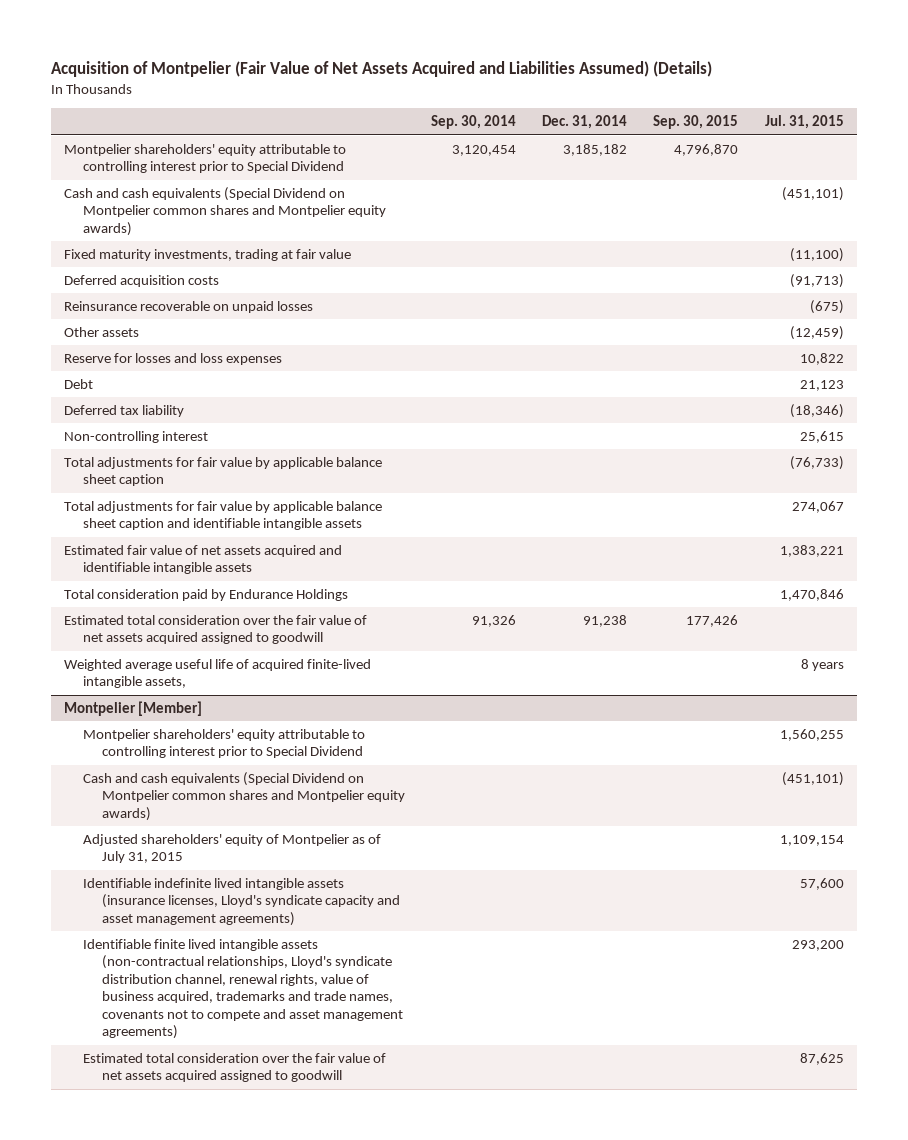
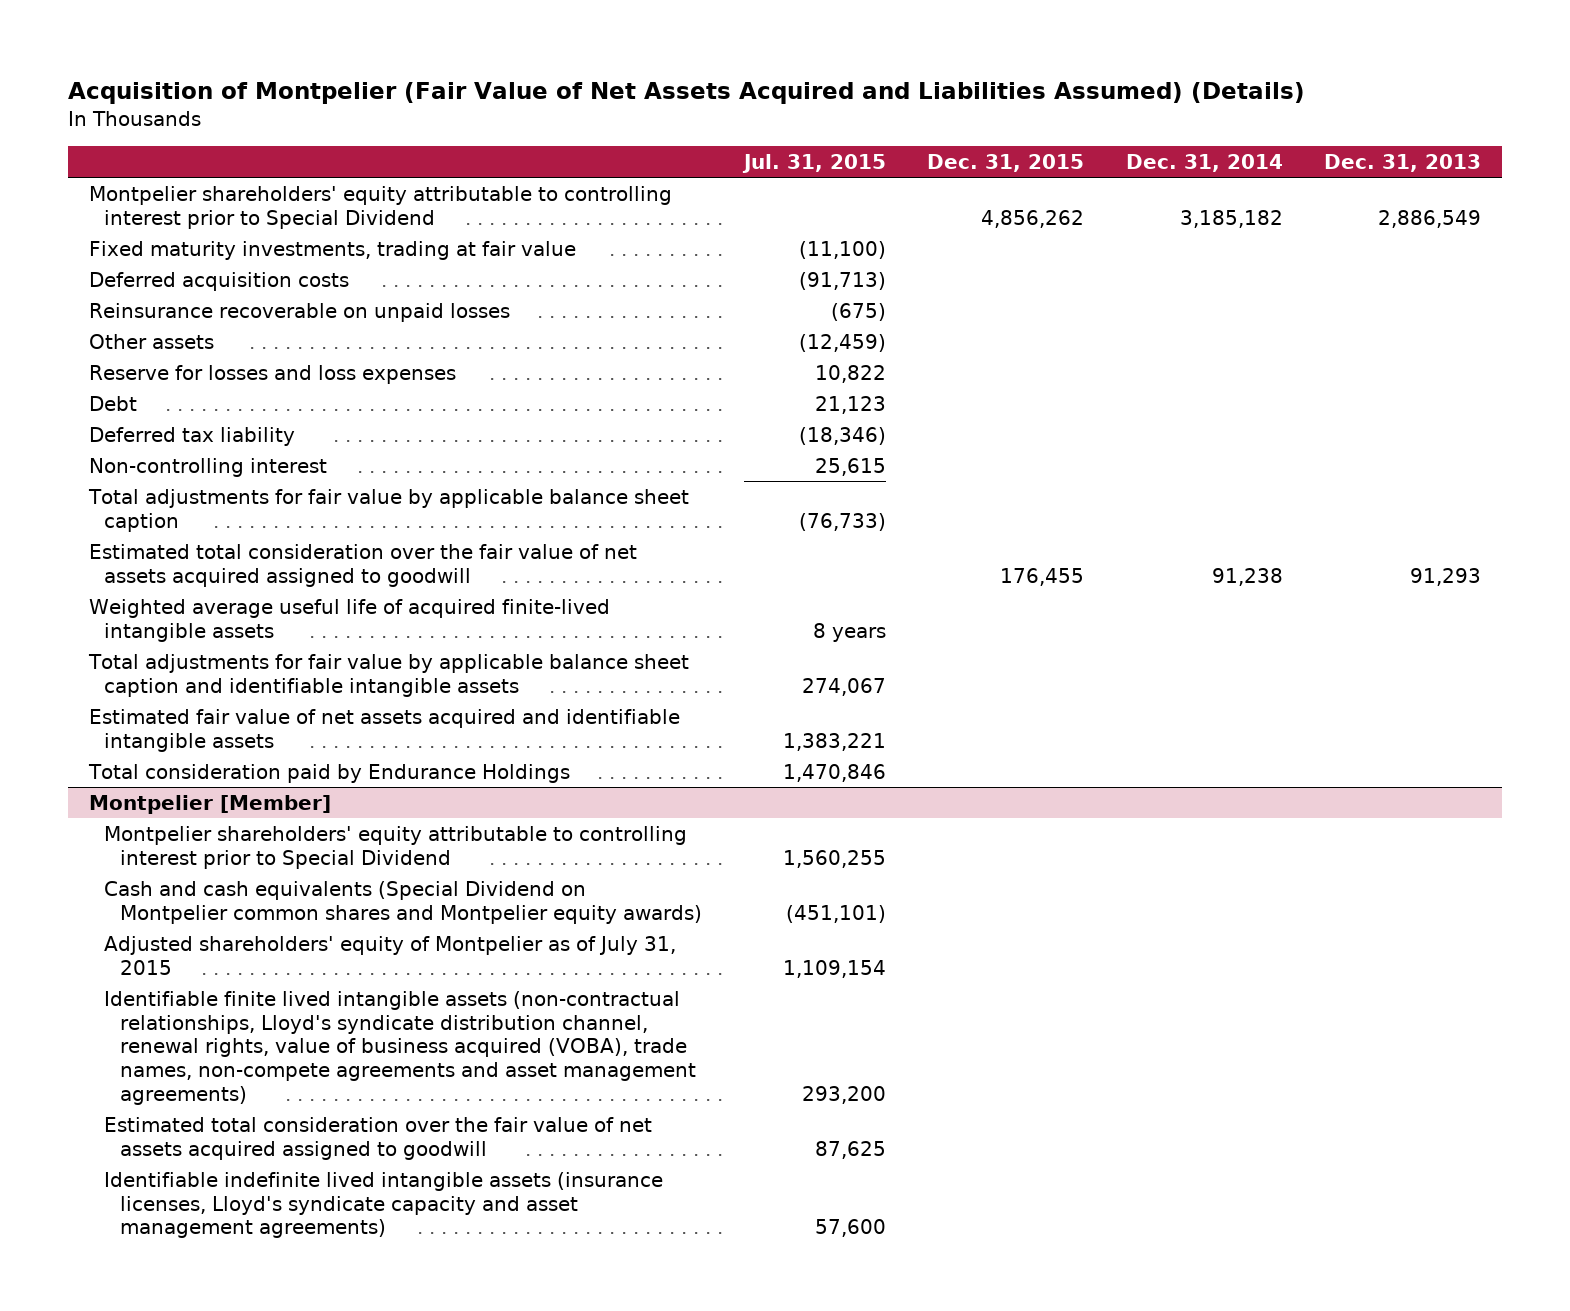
- | Sep. 30, 2014 | Dec. 31, 2014 | Sep. 30, 2015 | Jul. 31, 2015
+ | Jul. 31, 2015 | Dec. 31, 2015 | Dec. 31, 2014 | Dec. 31, 2013
- Cash and cash equivalents (Special Dividend on Montpelier common shares and Montpelier equity awards) | | | | (451,101)
moved up: Estimated total consideration over the fair value of net assets acquired assigned to goodwill | | 176,455 | 91,238 | 91,293
+ Weighted average useful life of acquired finite-lived intangible assets | 8 years | | |
- Weighted average useful life of acquired finite-lived intangible assets, | | | | 8 years
@ Montpelier [Member]
- Identifiable finite lived intangible assets (non-contractual relationships, Lloyd's syndicate distribution channel, renewal rights, value of business acquired, trademarks and trade names, covenants not to compete and asset management agreements) | | | | 293,200
+ Identifiable finite lived intangible assets (non-contractual relationships, Lloyd's syndicate distribution channel, renewal rights, value of business acquired (VOBA), trade names, non-compete agreements and asset management agreements) | 293,200 | | |
moved down: Identifiable indefinite lived intangible assets (insurance licenses, Lloyd's syndicate capacity and asset management agreements) | 57,600 | | |

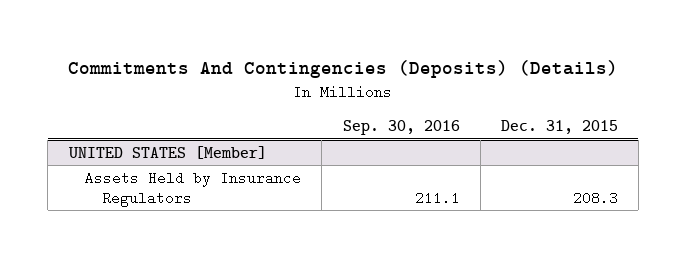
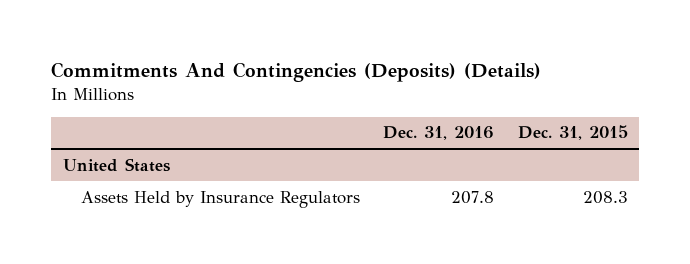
- | Sep. 30, 2016 | Dec. 31, 2015
+ | Dec. 31, 2016 | Dec. 31, 2015
- UNITED STATES [Member]
+ United States

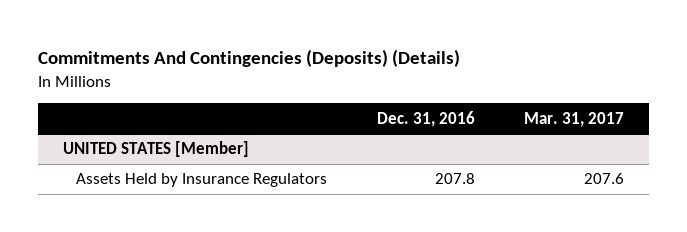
- | Dec. 31, 2016 | Dec. 31, 2015
+ | Dec. 31, 2016 | Mar. 31, 2017
- United States
+ UNITED STATES [Member]

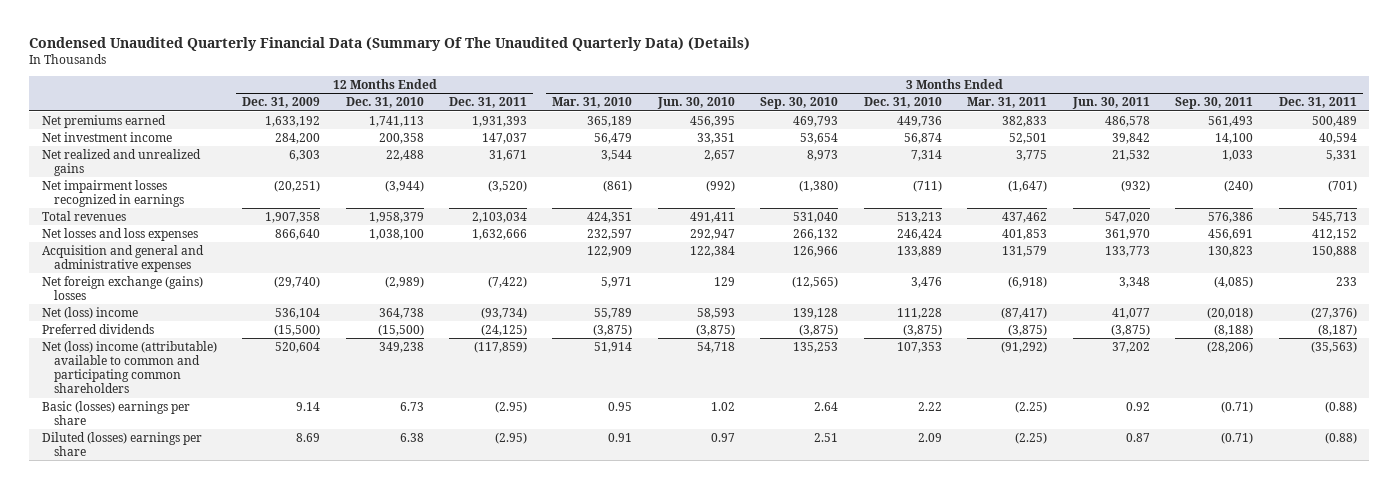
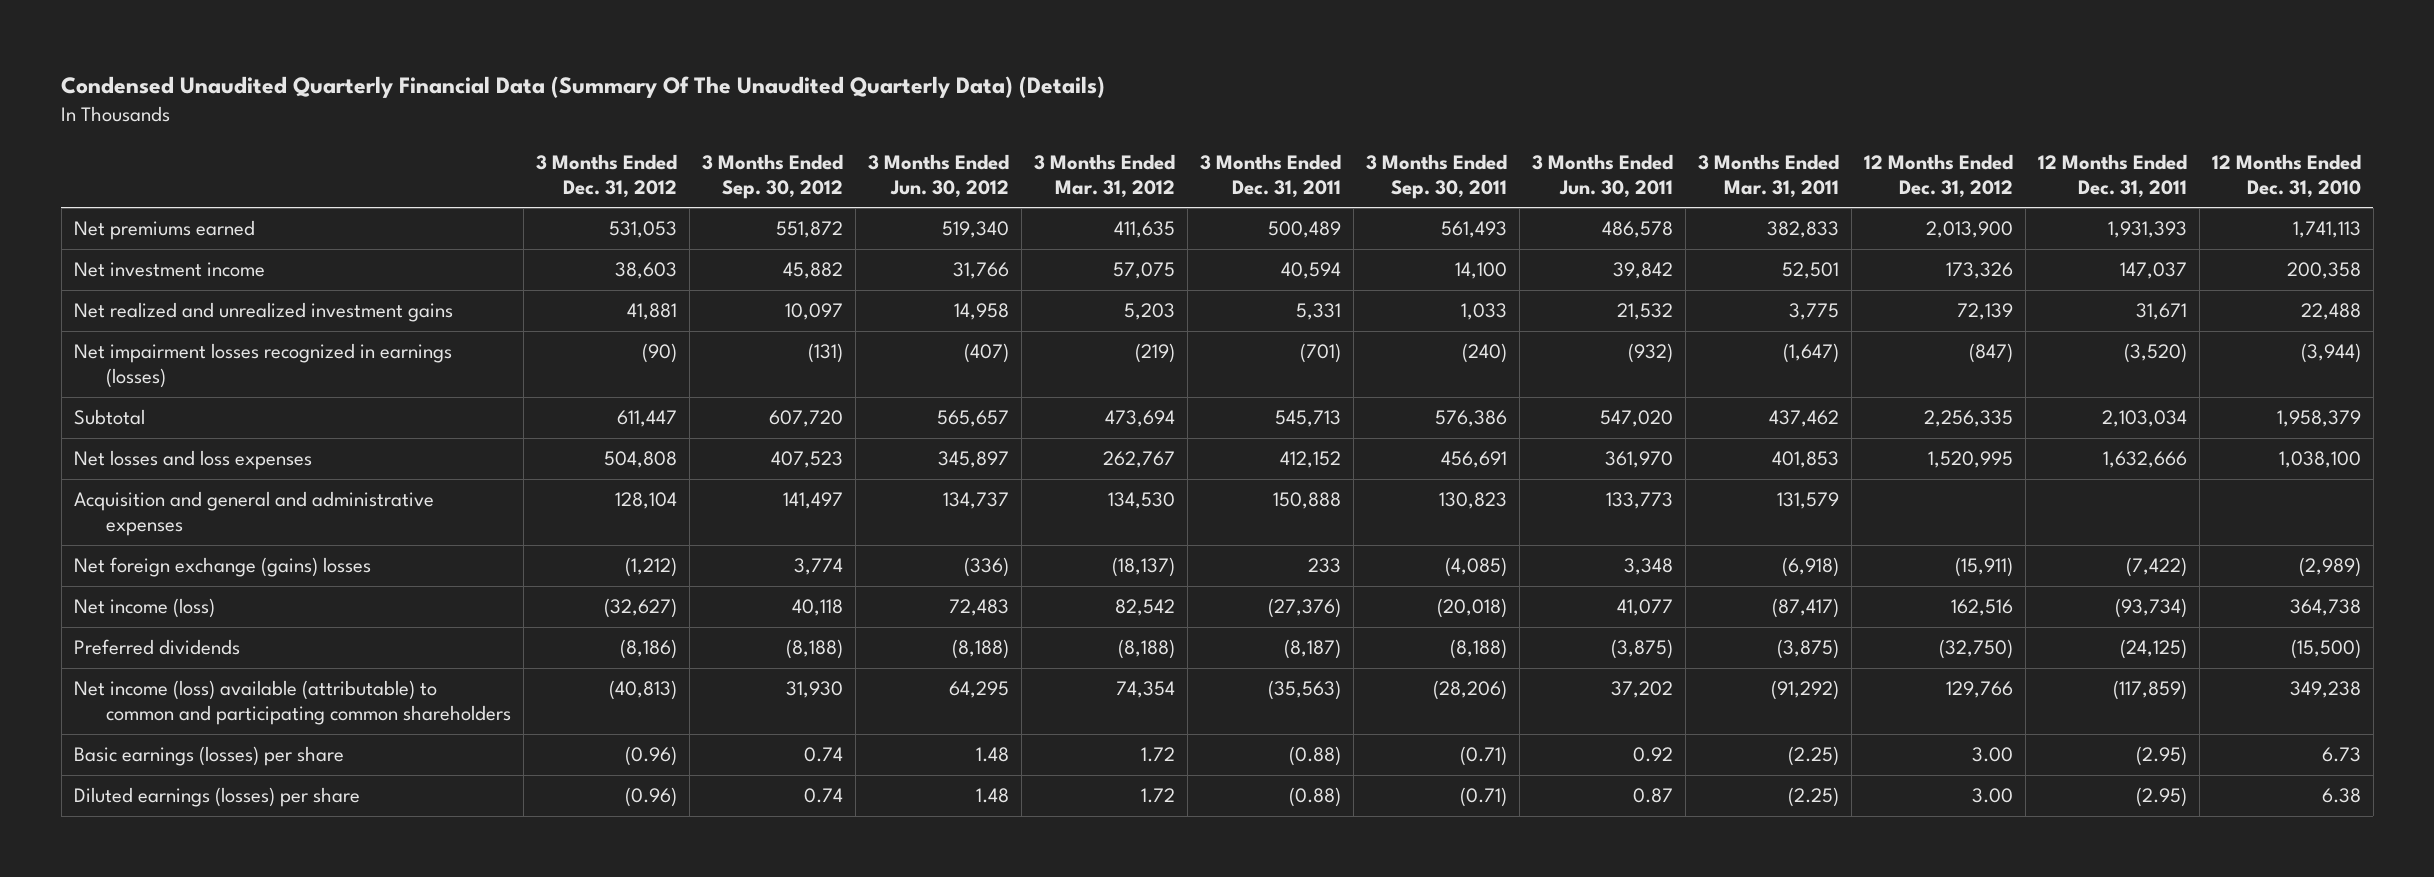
- | 12 Months Ended Dec. 31, 2009 | 12 Months Ended Dec. 31, 2010 | 12 Months Ended Dec. 31, 2011 | 3 Months Ended Mar. 31, 2010 | 3 Months Ended Jun. 30, 2010 | 3 Months Ended Sep. 30, 2010 | 3 Months Ended Dec. 31, 2010 | 3 Months Ended Mar. 31, 2011 | 3 Months Ended Jun. 30, 2011 | 3 Months Ended Sep. 30, 2011 | 3 Months Ended Dec. 31, 2011
+ | 3 Months Ended Dec. 31, 2012 | 3 Months Ended Sep. 30, 2012 | 3 Months Ended Jun. 30, 2012 | 3 Months Ended Mar. 31, 2012 | 3 Months Ended Dec. 31, 2011 | 3 Months Ended Sep. 30, 2011 | 3 Months Ended Jun. 30, 2011 | 3 Months Ended Mar. 31, 2011 | 12 Months Ended Dec. 31, 2012 | 12 Months Ended Dec. 31, 2011 | 12 Months Ended Dec. 31, 2010
- Net realized and unrealized gains | 6,303 | 22,488 | 31,671 | 3,544 | 2,657 | 8,973 | 7,314 | 3,775 | 21,532 | 1,033 | 5,331
- Net impairment losses recognized in earnings | (20,251) | (3,944) | (3,520) | (861) | (992) | (1,380) | (711) | (1,647) | (932) | (240) | (701)
- Total revenues | 1,907,358 | 1,958,379 | 2,103,034 | 424,351 | 491,411 | 531,040 | 513,213 | 437,462 | 547,020 | 576,386 | 545,713
+ Net realized and unrealized investment gains | 41,881 | 10,097 | 14,958 | 5,203 | 5,331 | 1,033 | 21,532 | 3,775 | 72,139 | 31,671 | 22,488
+ Net impairment losses recognized in earnings (losses) | (90) | (131) | (407) | (219) | (701) | (240) | (932) | (1,647) | (847) | (3,520) | (3,944)
+ Subtotal | 611,447 | 607,720 | 565,657 | 473,694 | 545,713 | 576,386 | 547,020 | 437,462 | 2,256,335 | 2,103,034 | 1,958,379
- Net (loss) income | 536,104 | 364,738 | (93,734) | 55,789 | 58,593 | 139,128 | 111,228 | (87,417) | 41,077 | (20,018) | (27,376)
+ Net income (loss) | (32,627) | 40,118 | 72,483 | 82,542 | (27,376) | (20,018) | 41,077 | (87,417) | 162,516 | (93,734) | 364,738
- Net (loss) income (attributable) available to common and participating common shareholders | 520,604 | 349,238 | (117,859) | 51,914 | 54,718 | 135,253 | 107,353 | (91,292) | 37,202 | (28,206) | (35,563)
- Basic (losses) earnings per share | 9.14 | 6.73 | (2.95) | 0.95 | 1.02 | 2.64 | 2.22 | (2.25) | 0.92 | (0.71) | (0.88)
- Diluted (losses) earnings per share | 8.69 | 6.38 | (2.95) | 0.91 | 0.97 | 2.51 | 2.09 | (2.25) | 0.87 | (0.71) | (0.88)
+ Net income (loss) available (attributable) to common and participating common shareholders | (40,813) | 31,930 | 64,295 | 74,354 | (35,563) | (28,206) | 37,202 | (91,292) | 129,766 | (117,859) | 349,238
+ Basic earnings (losses) per share | (0.96) | 0.74 | 1.48 | 1.72 | (0.88) | (0.71) | 0.92 | (2.25) | 3.00 | (2.95) | 6.73
+ Diluted earnings (losses) per share | (0.96) | 0.74 | 1.48 | 1.72 | (0.88) | (0.71) | 0.87 | (2.25) | 3.00 | (2.95) | 6.38

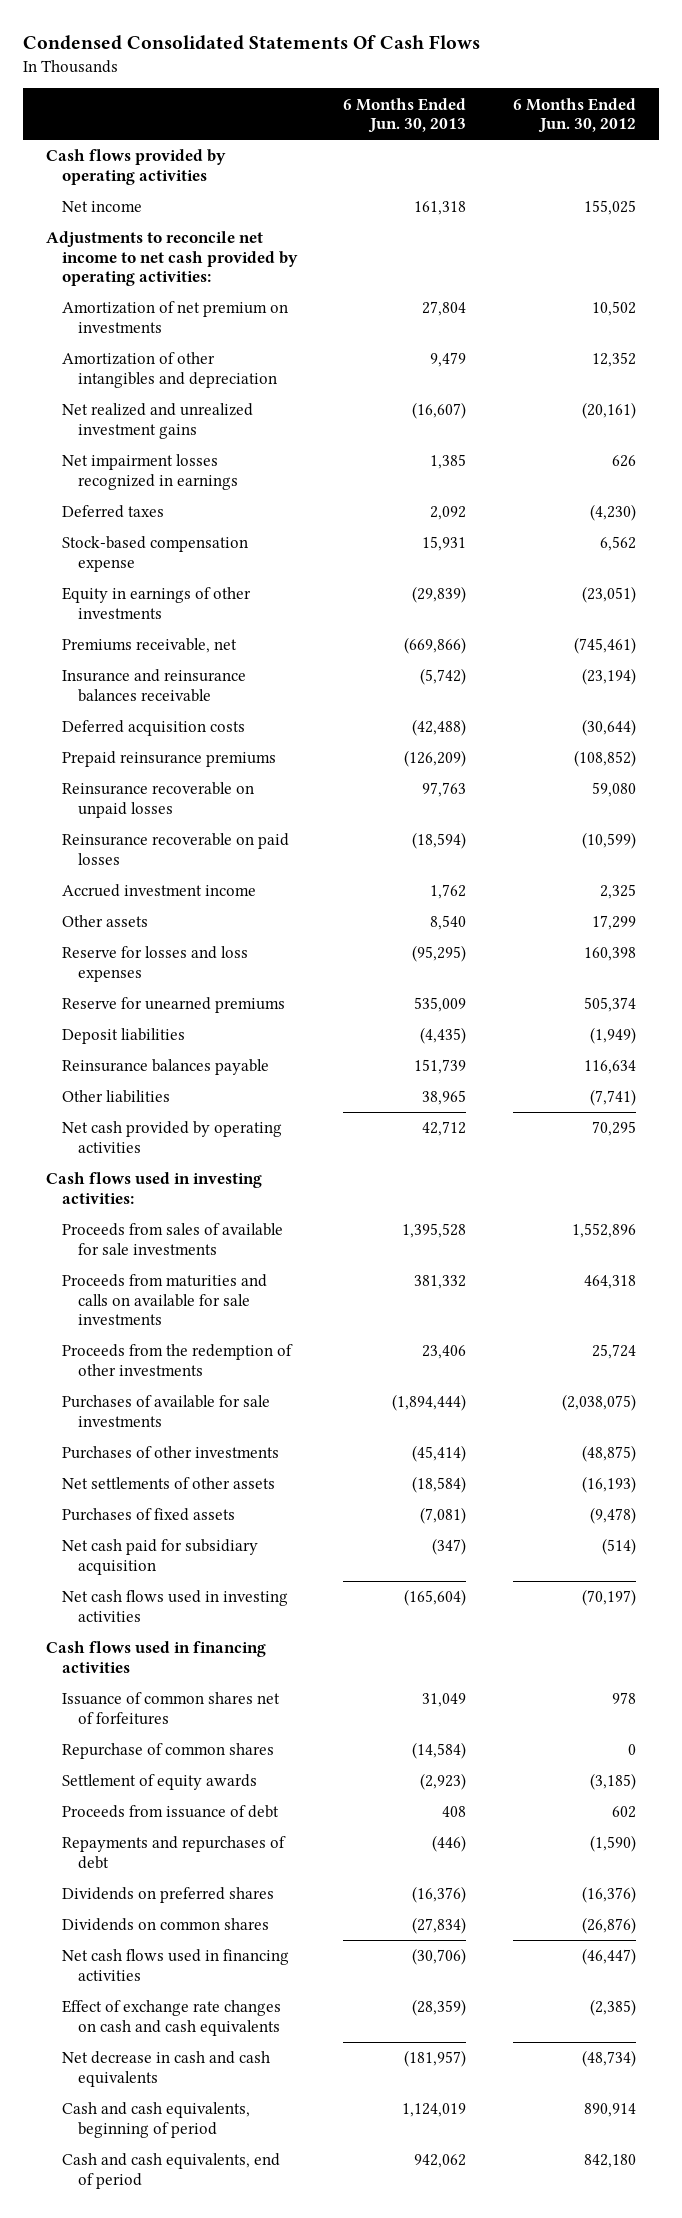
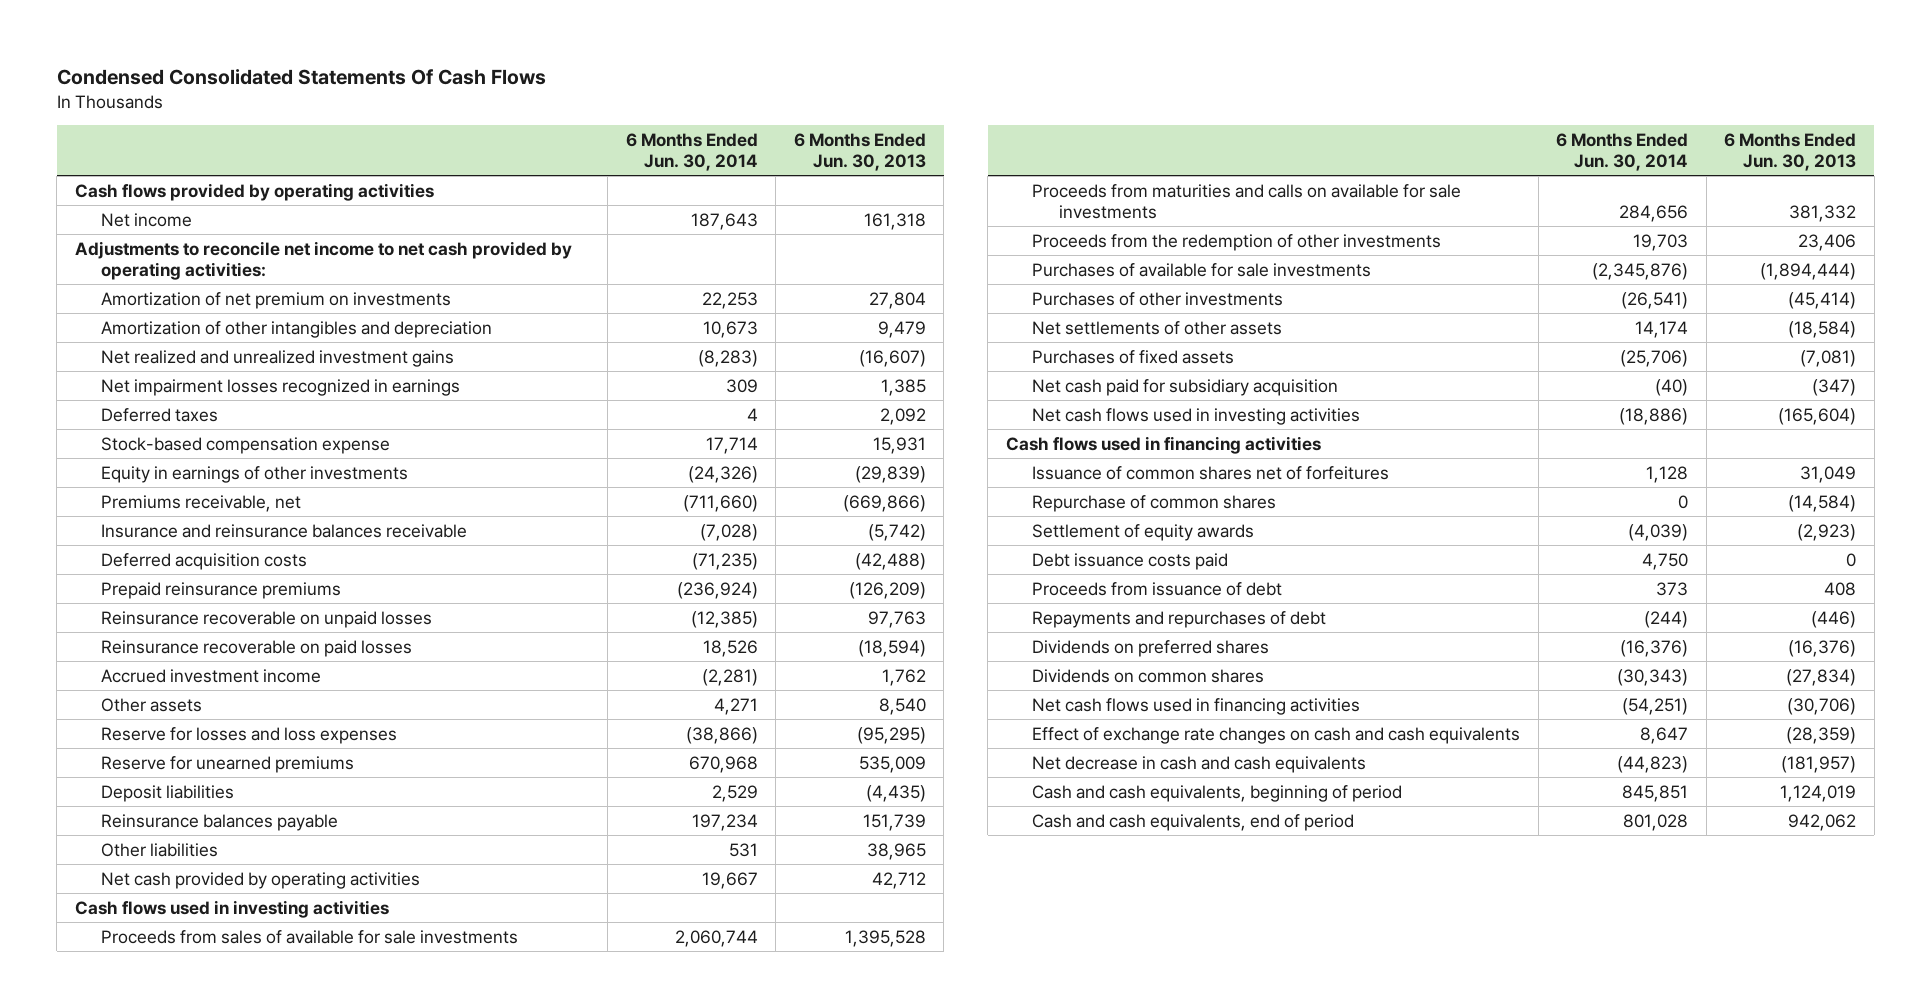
- | 6 Months Ended Jun. 30, 2013 | 6 Months Ended Jun. 30, 2012
+ | 6 Months Ended Jun. 30, 2014 | 6 Months Ended Jun. 30, 2013
- Cash flows used in investing activities:
+ Cash flows used in investing activities
+ Debt issuance costs paid | 4,750 | 0

